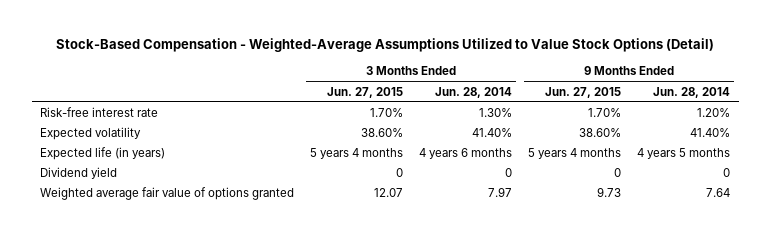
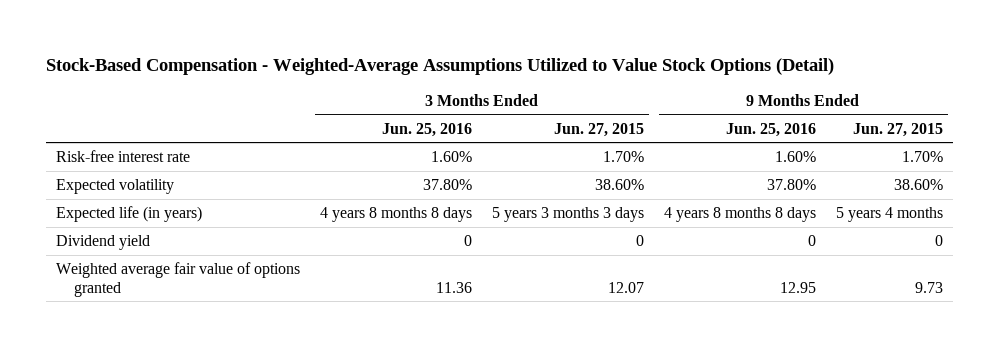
- | 3 Months Ended Jun. 27, 2015 | 3 Months Ended Jun. 28, 2014 | 9 Months Ended Jun. 27, 2015 | 9 Months Ended Jun. 28, 2014
+ | 3 Months Ended Jun. 25, 2016 | 3 Months Ended Jun. 27, 2015 | 9 Months Ended Jun. 25, 2016 | 9 Months Ended Jun. 27, 2015
- Expected life (in years) | 5 years 4 months | 4 years 6 months | 5 years 4 months | 4 years 5 months
+ Expected life (in years) | 4 years 8 months 8 days | 5 years 3 months 3 days | 4 years 8 months 8 days | 5 years 4 months

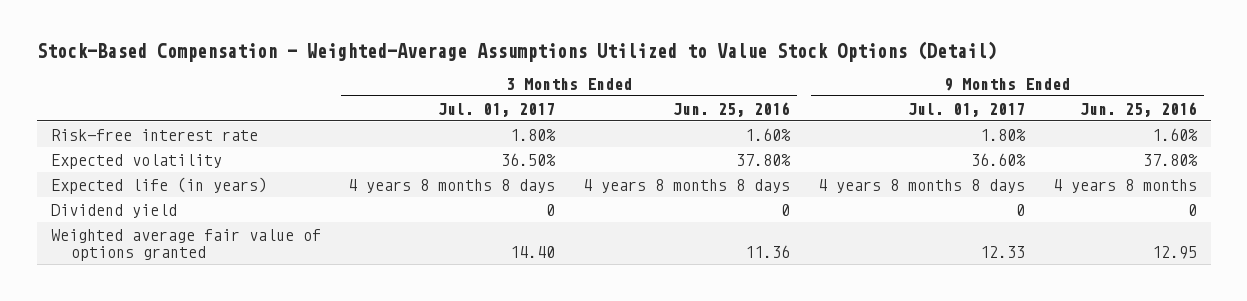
- | 3 Months Ended Jun. 25, 2016 | 3 Months Ended Jun. 27, 2015 | 9 Months Ended Jun. 25, 2016 | 9 Months Ended Jun. 27, 2015
+ | 3 Months Ended Jul. 01, 2017 | 3 Months Ended Jun. 25, 2016 | 9 Months Ended Jul. 01, 2017 | 9 Months Ended Jun. 25, 2016
- Expected life (in years) | 4 years 8 months 8 days | 5 years 3 months 3 days | 4 years 8 months 8 days | 5 years 4 months
+ Expected life (in years) | 4 years 8 months 8 days | 4 years 8 months 8 days | 4 years 8 months 8 days | 4 years 8 months

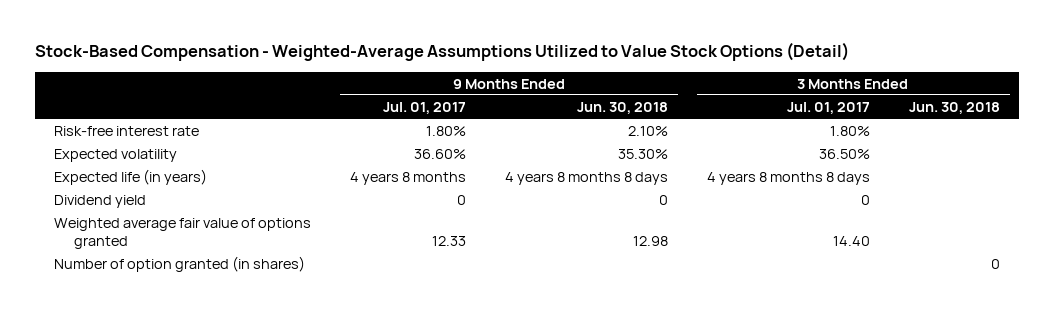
- | 3 Months Ended Jul. 01, 2017 | 3 Months Ended Jun. 25, 2016 | 9 Months Ended Jul. 01, 2017 | 9 Months Ended Jun. 25, 2016
+ | 9 Months Ended Jul. 01, 2017 | 9 Months Ended Jun. 30, 2018 | 3 Months Ended Jul. 01, 2017 | 3 Months Ended Jun. 30, 2018
- Expected life (in years) | 4 years 8 months 8 days | 4 years 8 months 8 days | 4 years 8 months 8 days | 4 years 8 months
+ Expected life (in years) | 4 years 8 months | 4 years 8 months 8 days | 4 years 8 months 8 days |
+ Number of option granted (in shares) | | | | 0

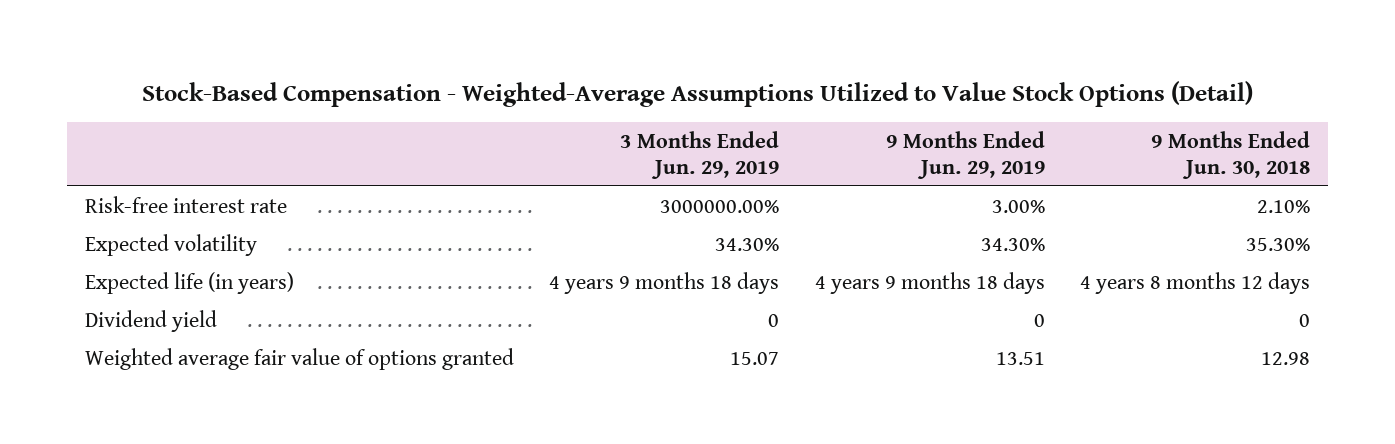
- | 9 Months Ended Jul. 01, 2017 | 9 Months Ended Jun. 30, 2018 | 3 Months Ended Jul. 01, 2017 | 3 Months Ended Jun. 30, 2018
+ | 3 Months Ended Jun. 29, 2019 | 9 Months Ended Jun. 29, 2019 | 9 Months Ended Jun. 30, 2018
- Expected life (in years) | 4 years 8 months | 4 years 8 months 8 days | 4 years 8 months 8 days |
+ Expected life (in years) | 4 years 9 months 18 days | 4 years 9 months 18 days | 4 years 8 months 12 days
- Number of option granted (in shares) | | | | 0

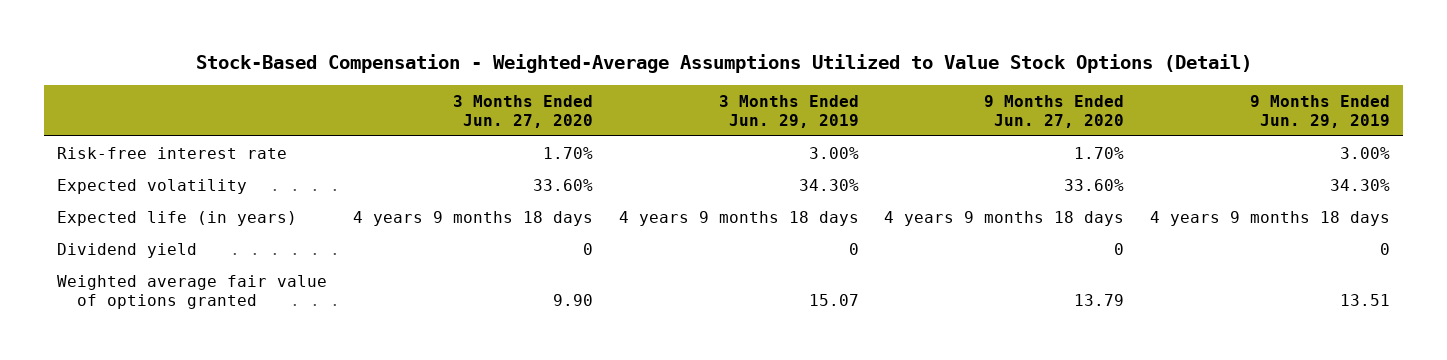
- | 3 Months Ended Jun. 29, 2019 | 9 Months Ended Jun. 29, 2019 | 9 Months Ended Jun. 30, 2018
+ | 3 Months Ended Jun. 27, 2020 | 3 Months Ended Jun. 29, 2019 | 9 Months Ended Jun. 27, 2020 | 9 Months Ended Jun. 29, 2019
- Risk-free interest rate | 3000000.00% | 3.00% | 2.10%
+ Risk-free interest rate | 1.70% | 3.00% | 1.70% | 3.00%

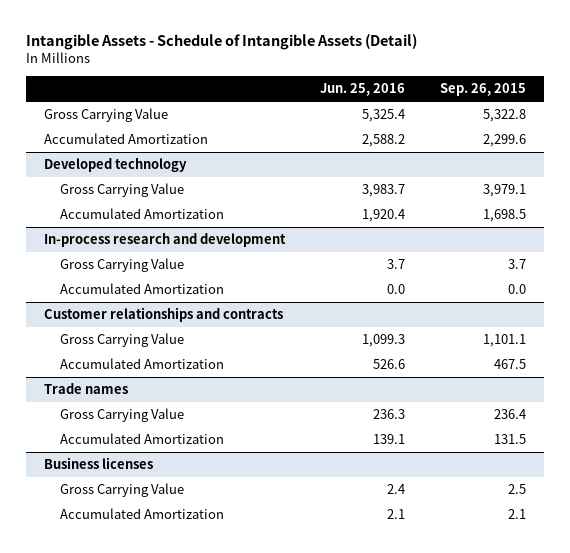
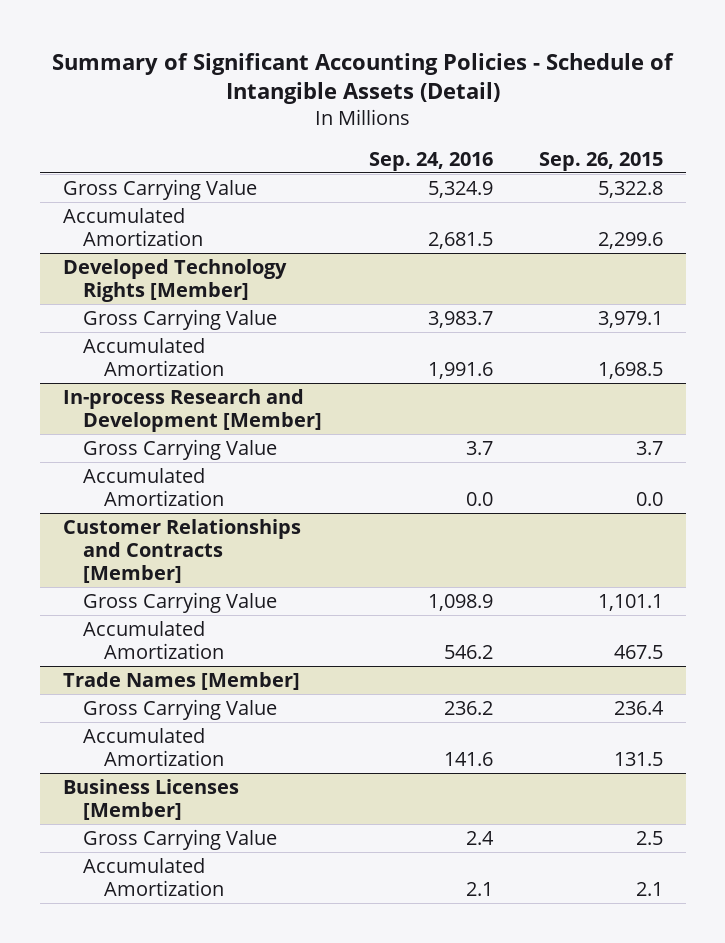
- Intangible Assets - Schedule of Intangible Assets (Detail)
+ Summary of Significant Accounting Policies - Schedule of Intangible Assets (Detail)
- | Jun. 25, 2016 | Sep. 26, 2015
+ | Sep. 24, 2016 | Sep. 26, 2015
- Developed technology
+ Developed Technology Rights [Member]
- In-process research and development
+ In-process Research and Development [Member]
- Customer relationships and contracts
+ Customer Relationships and Contracts [Member]
- Trade names
+ Trade Names [Member]
- Business licenses
+ Business Licenses [Member]

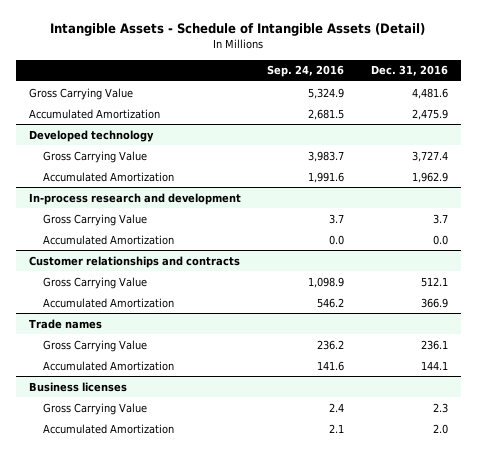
- Summary of Significant Accounting Policies - Schedule of Intangible Assets (Detail)
+ Intangible Assets - Schedule of Intangible Assets (Detail)
- | Sep. 24, 2016 | Sep. 26, 2015
+ | Sep. 24, 2016 | Dec. 31, 2016
- Developed Technology Rights [Member]
+ Developed technology
- In-process Research and Development [Member]
+ In-process research and development
- Customer Relationships and Contracts [Member]
+ Customer relationships and contracts
- Trade Names [Member]
+ Trade names
- Business Licenses [Member]
+ Business licenses

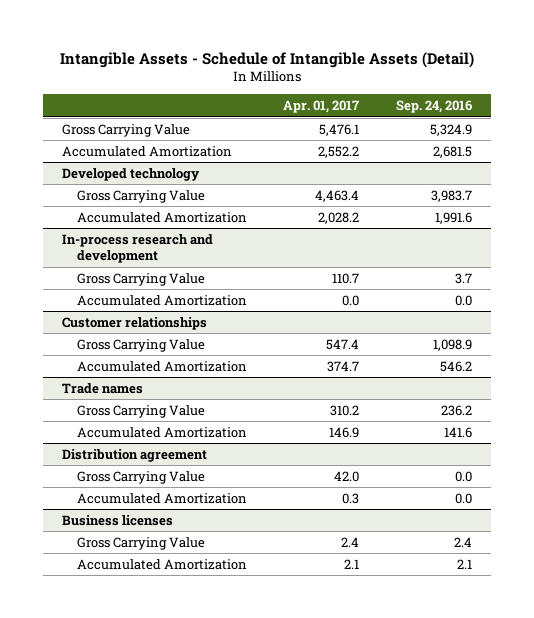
- | Sep. 24, 2016 | Dec. 31, 2016
+ | Apr. 01, 2017 | Sep. 24, 2016
- Customer relationships and contracts
+ Customer relationships
+ Distribution agreement
+ Gross Carrying Value | 42.0 | 0.0
+ Accumulated Amortization | 0.3 | 0.0

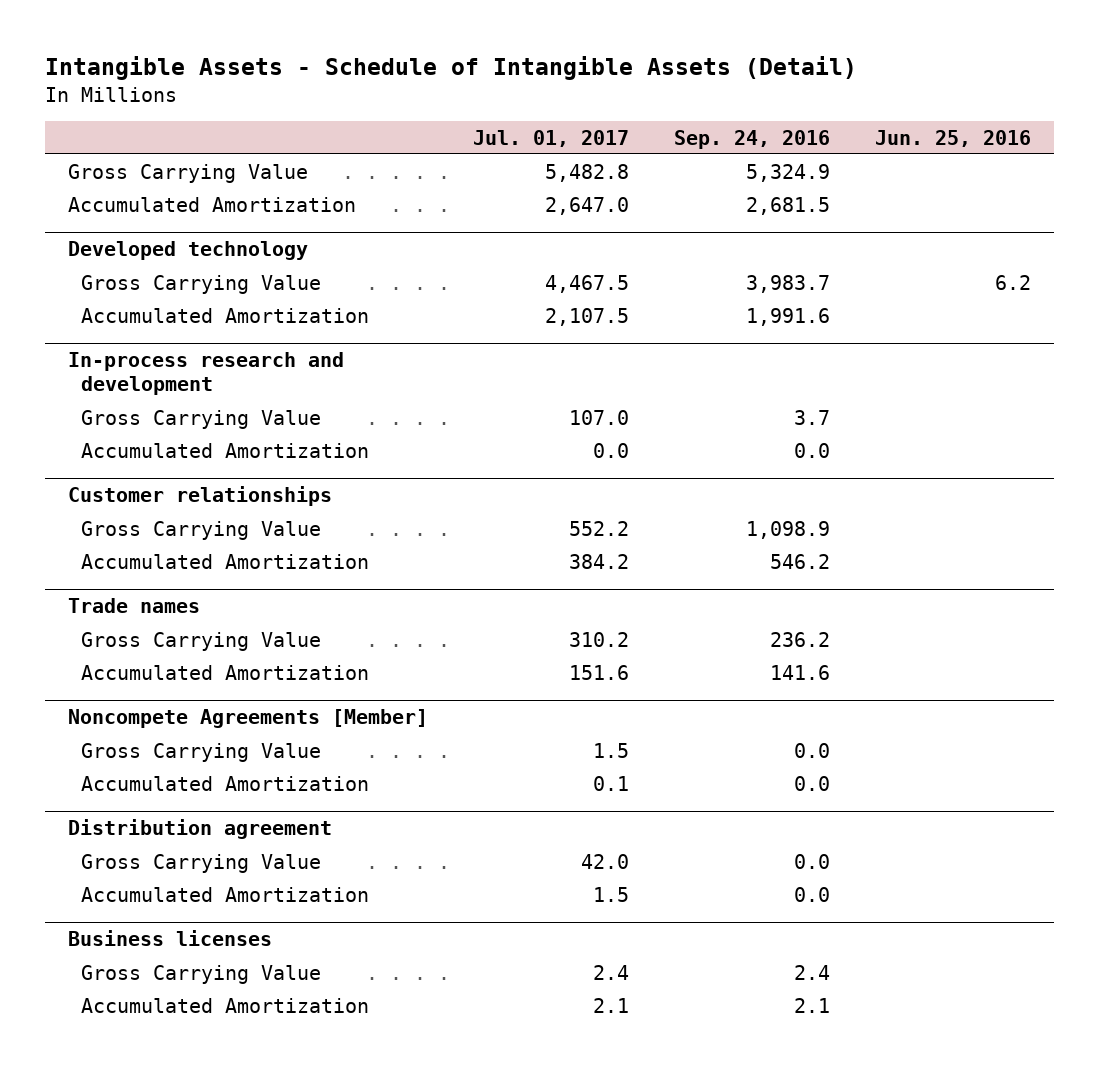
- | Apr. 01, 2017 | Sep. 24, 2016
+ | Jul. 01, 2017 | Sep. 24, 2016 | Jun. 25, 2016
+ Noncompete Agreements [Member]
+ Gross Carrying Value | 1.5 | 0.0 |
+ Accumulated Amortization | 0.1 | 0.0 |

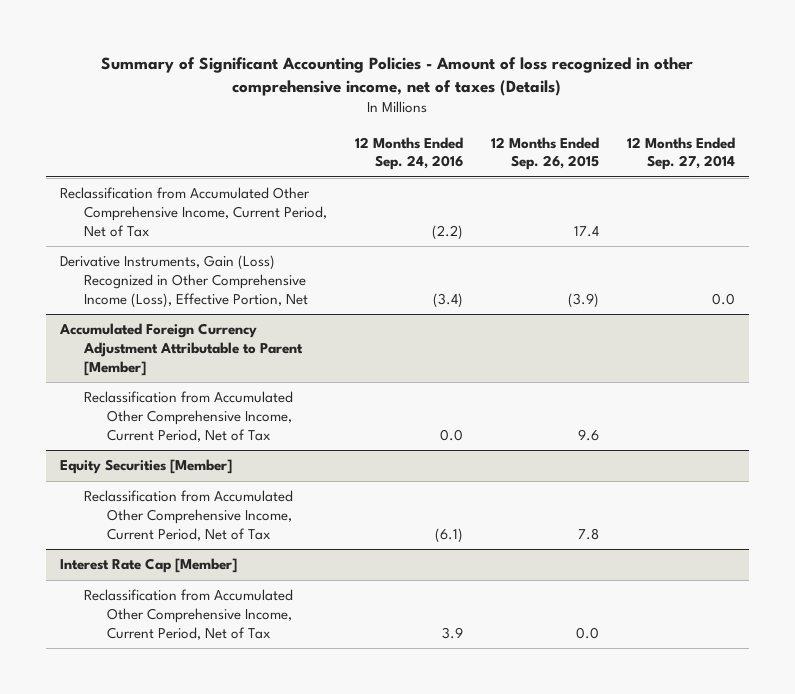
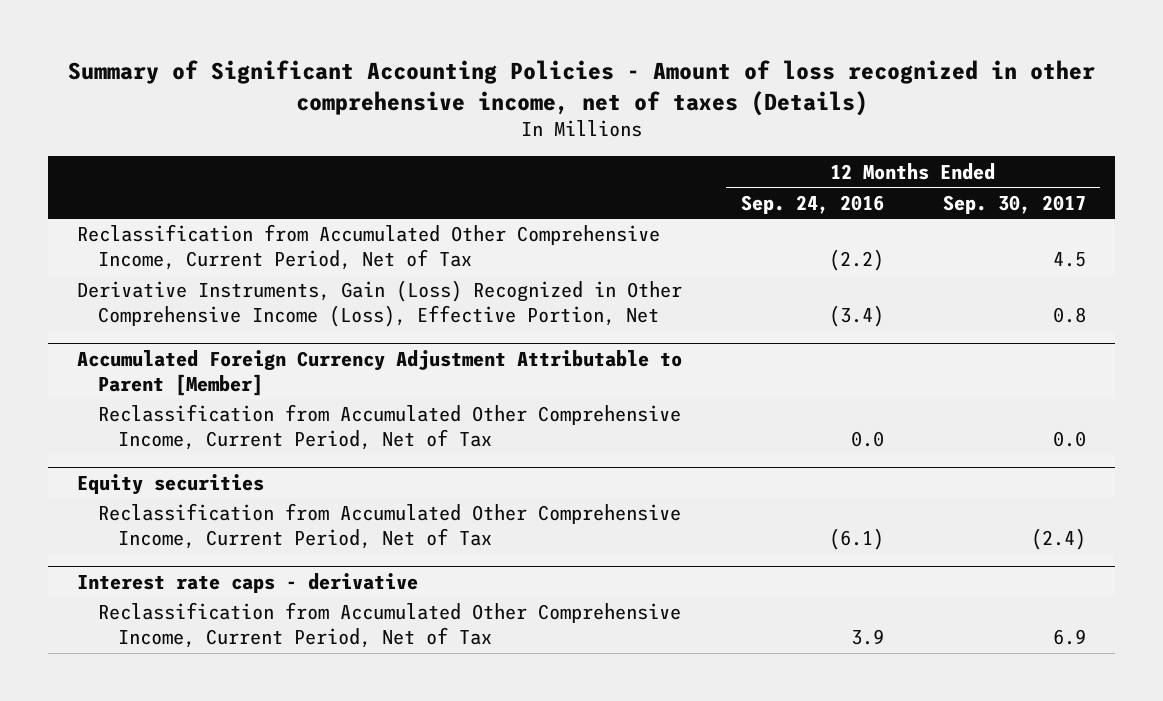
- | 12 Months Ended Sep. 24, 2016 | 12 Months Ended Sep. 26, 2015 | 12 Months Ended Sep. 27, 2014
+ | 12 Months Ended Sep. 24, 2016 | 12 Months Ended Sep. 30, 2017
- Equity Securities [Member]
+ Equity securities
- Interest Rate Cap [Member]
+ Interest rate caps - derivative

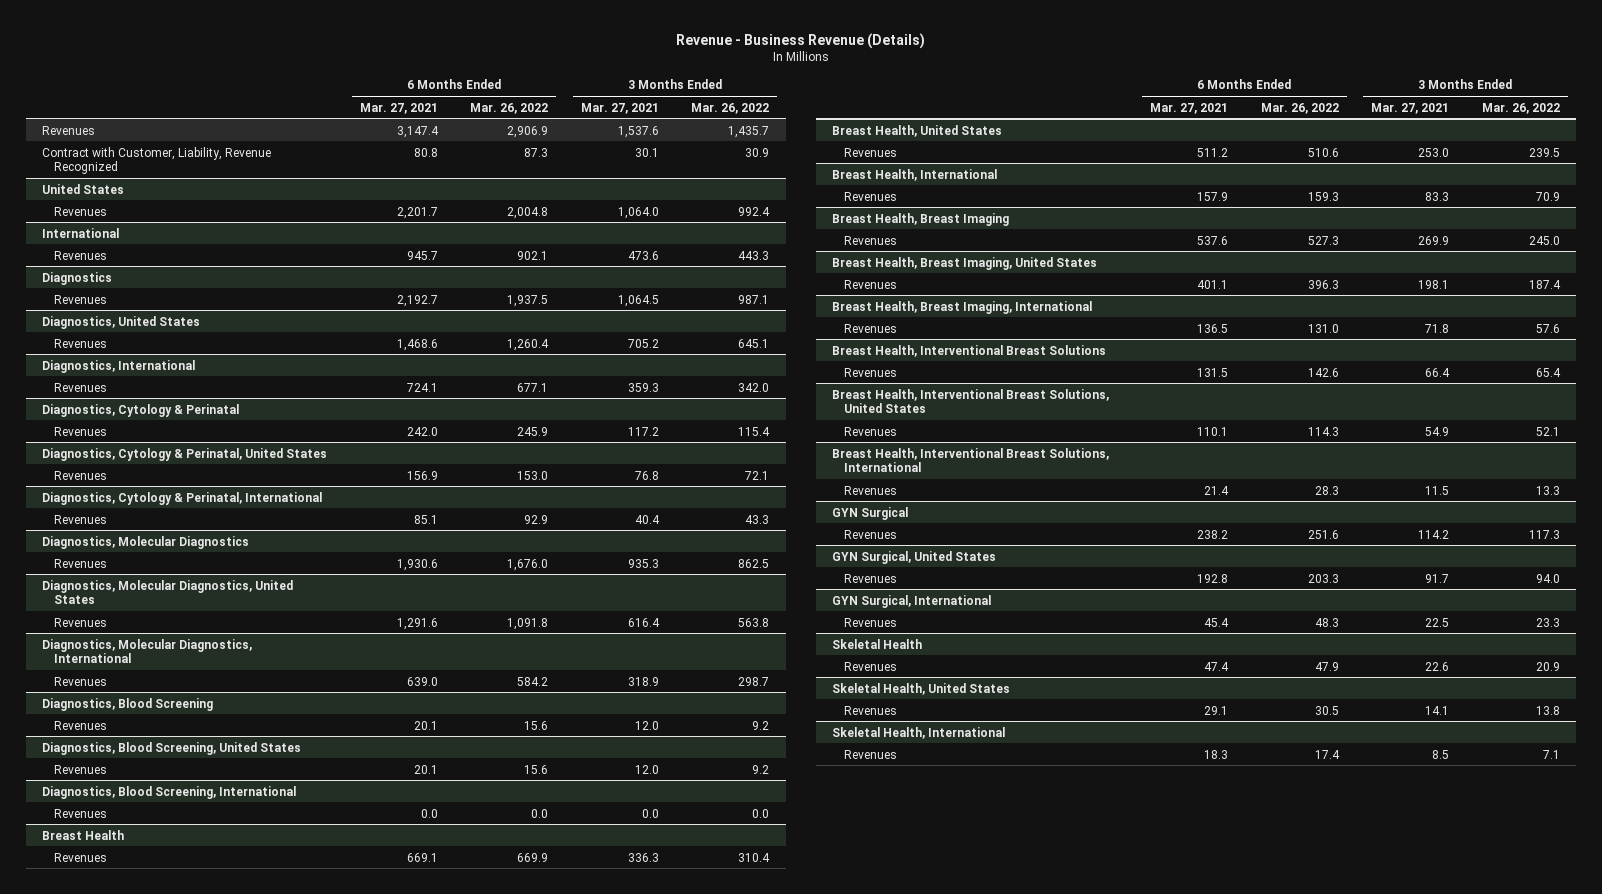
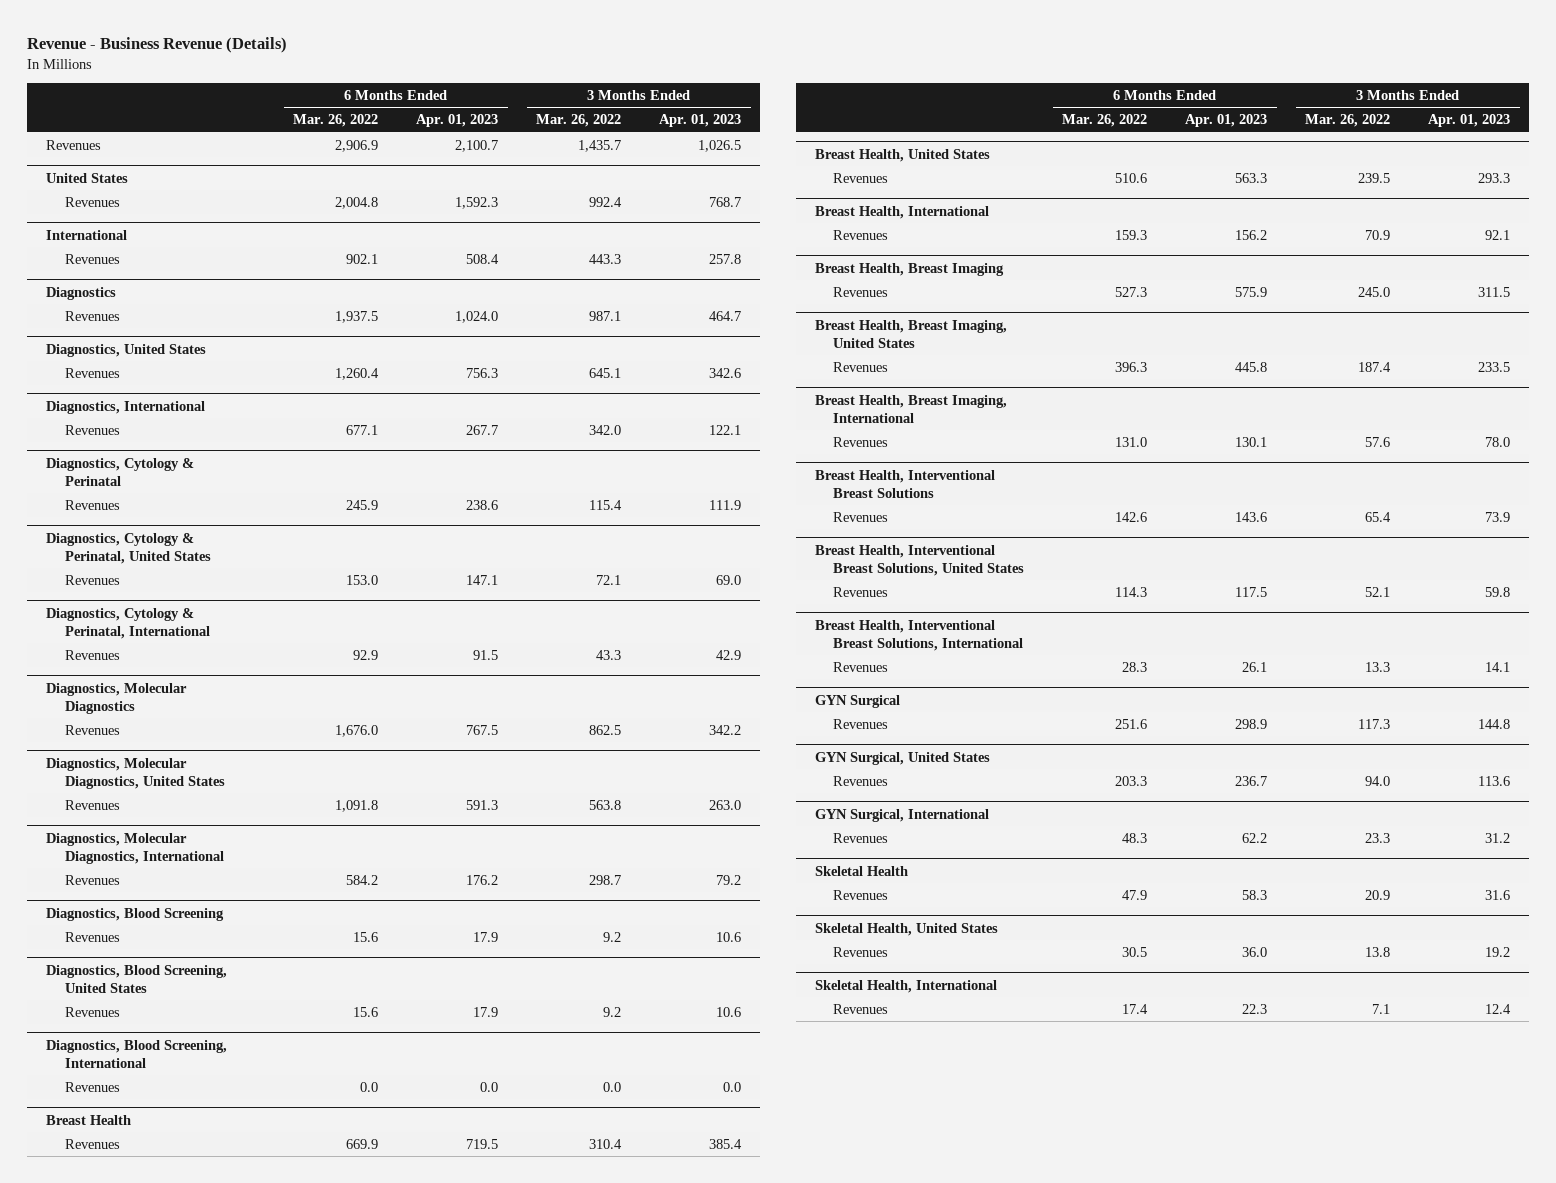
- | 6 Months Ended Mar. 27, 2021 | 6 Months Ended Mar. 26, 2022 | 3 Months Ended Mar. 27, 2021 | 3 Months Ended Mar. 26, 2022
+ | 6 Months Ended Mar. 26, 2022 | 6 Months Ended Apr. 01, 2023 | 3 Months Ended Mar. 26, 2022 | 3 Months Ended Apr. 01, 2023
- Contract with Customer, Liability, Revenue Recognized | 80.8 | 87.3 | 30.1 | 30.9

